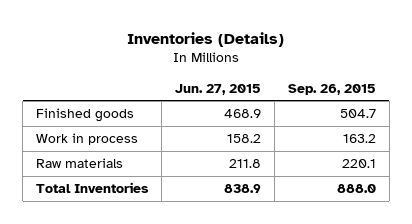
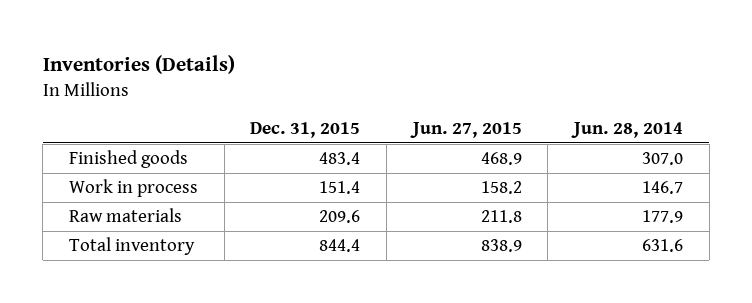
- | Jun. 27, 2015 | Sep. 26, 2015
+ | Dec. 31, 2015 | Jun. 27, 2015 | Jun. 28, 2014
- Total Inventories | 838.9 | 888.0
+ Total inventory | 844.4 | 838.9 | 631.6

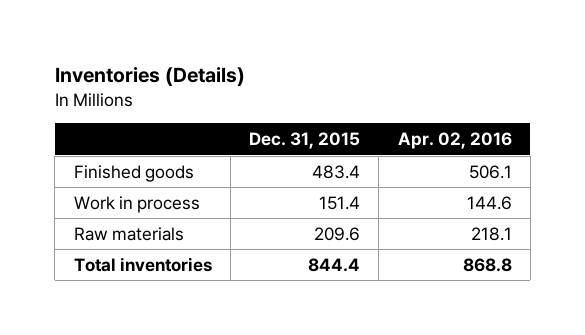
- | Dec. 31, 2015 | Jun. 27, 2015 | Jun. 28, 2014
+ | Dec. 31, 2015 | Apr. 02, 2016
- Total inventory | 844.4 | 838.9 | 631.6
+ Total inventories | 844.4 | 868.8

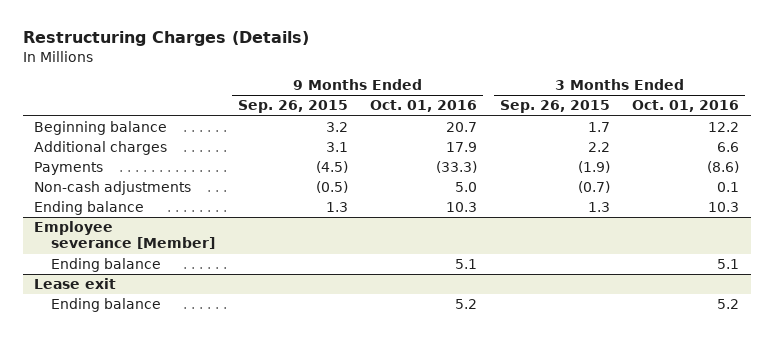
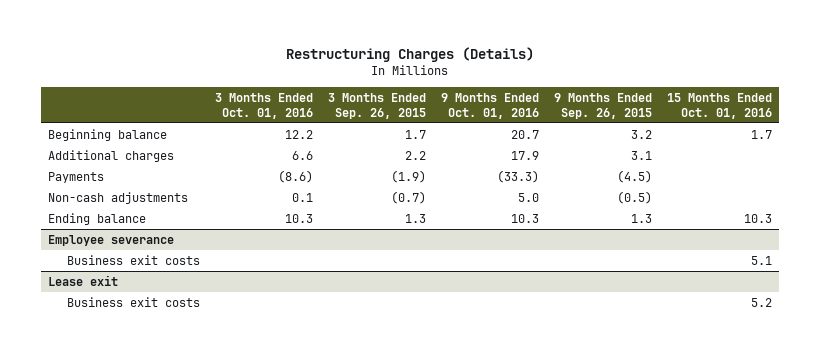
- | 9 Months Ended Sep. 26, 2015 | 9 Months Ended Oct. 01, 2016 | 3 Months Ended Sep. 26, 2015 | 3 Months Ended Oct. 01, 2016
+ | 3 Months Ended Oct. 01, 2016 | 3 Months Ended Sep. 26, 2015 | 9 Months Ended Oct. 01, 2016 | 9 Months Ended Sep. 26, 2015 | 15 Months Ended Oct. 01, 2016
- Employee severance [Member]
- Ending balance | | 5.1 | | 5.1
+ Employee severance
+ Business exit costs | | | | | 5.1
@ Lease exit
- Ending balance | | 5.2 | | 5.2
+ Business exit costs | | | | | 5.2

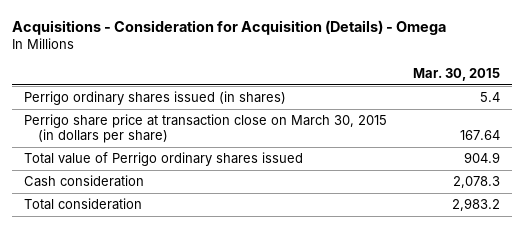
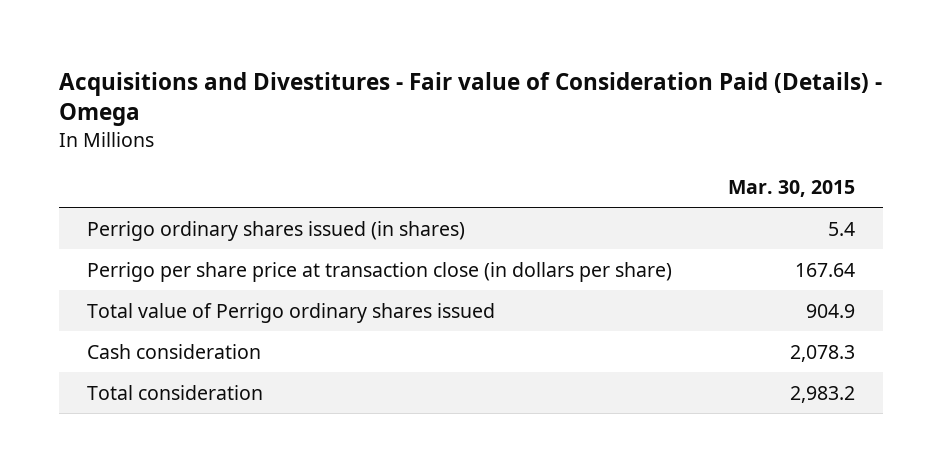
- Acquisitions - Consideration for Acquisition (Details) - Omega
+ Acquisitions and Divestitures - Fair value of Consideration Paid (Details) - Omega
- Perrigo share price at transaction close on March 30, 2015 (in dollars per share) | 167.64
+ Perrigo per share price at transaction close (in dollars per share) | 167.64

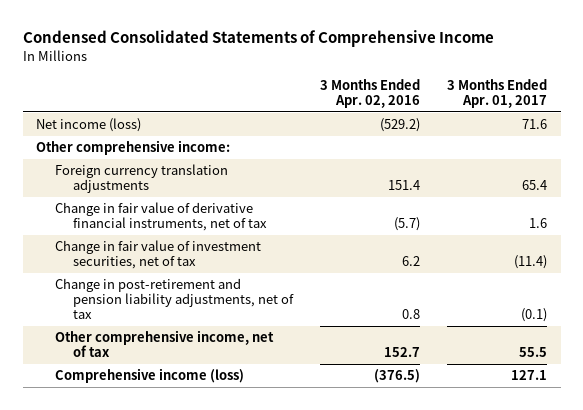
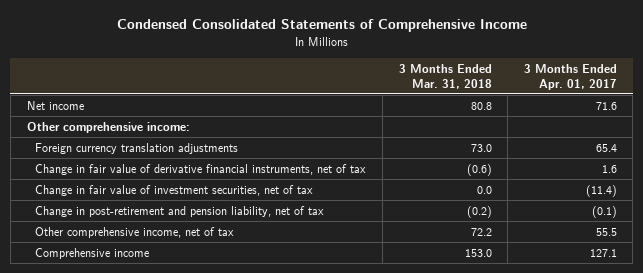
- | 3 Months Ended Apr. 02, 2016 | 3 Months Ended Apr. 01, 2017
+ | 3 Months Ended Mar. 31, 2018 | 3 Months Ended Apr. 01, 2017
- Net income (loss) | (529.2) | 71.6
+ Net income | 80.8 | 71.6
- Change in post-retirement and pension liability adjustments, net of tax | 0.8 | (0.1)
+ Change in post-retirement and pension liability, net of tax | (0.2) | (0.1)
- Comprehensive income (loss) | (376.5) | 127.1
+ Comprehensive income | 153.0 | 127.1

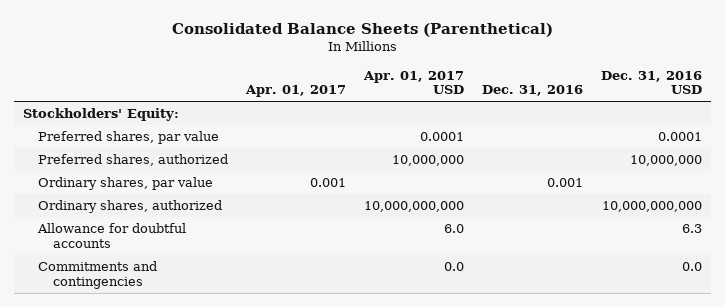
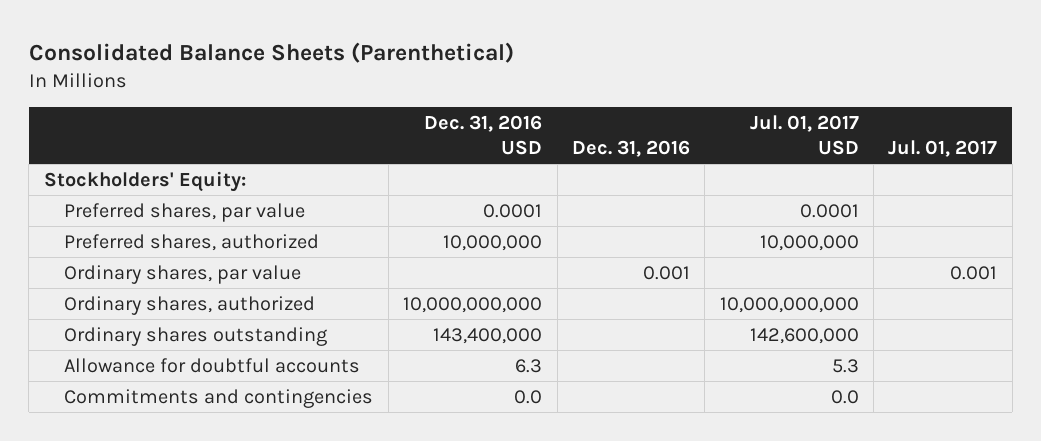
- | Apr. 01, 2017 | Apr. 01, 2017 USD | Dec. 31, 2016 | Dec. 31, 2016 USD
+ | Dec. 31, 2016 USD | Dec. 31, 2016 | Jul. 01, 2017 USD | Jul. 01, 2017
+ Ordinary shares outstanding | 143,400,000 | | 142,600,000 |

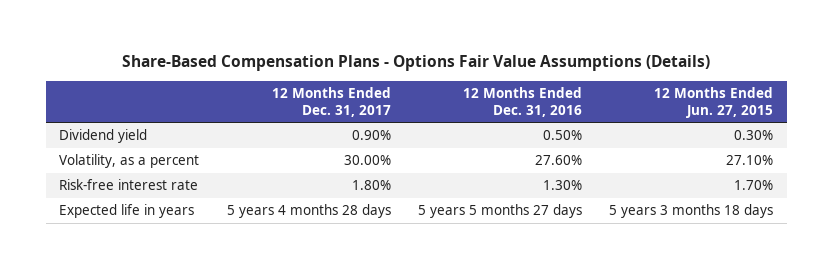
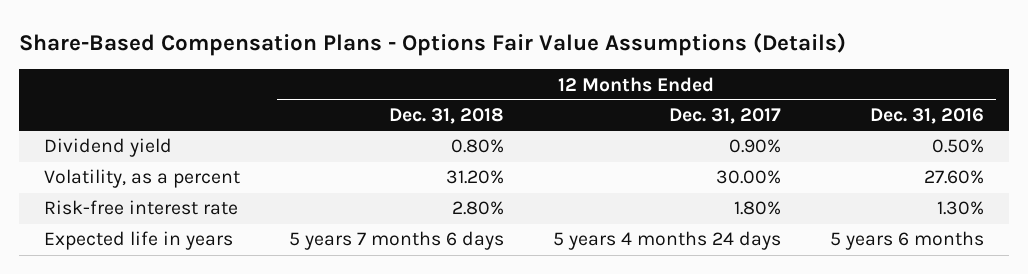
- | 12 Months Ended Dec. 31, 2017 | 12 Months Ended Dec. 31, 2016 | 12 Months Ended Jun. 27, 2015
+ | 12 Months Ended Dec. 31, 2018 | 12 Months Ended Dec. 31, 2017 | 12 Months Ended Dec. 31, 2016
- Expected life in years | 5 years 4 months 28 days | 5 years 5 months 27 days | 5 years 3 months 18 days
+ Expected life in years | 5 years 7 months 6 days | 5 years 4 months 24 days | 5 years 6 months

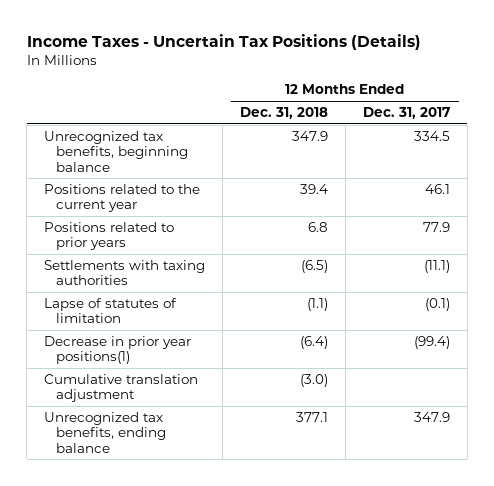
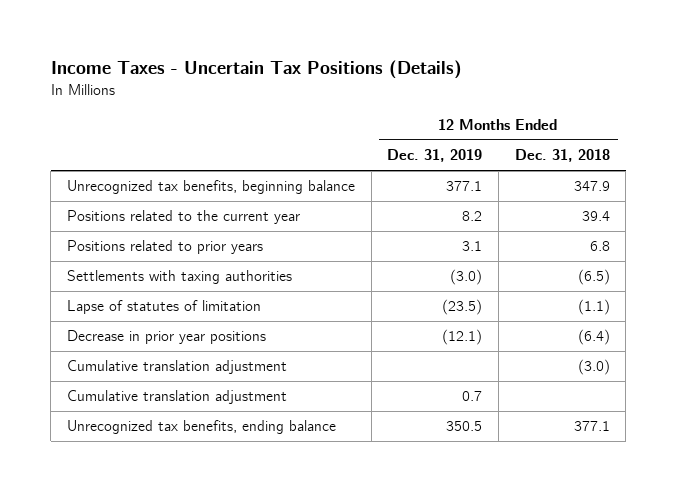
- | 12 Months Ended Dec. 31, 2018 | 12 Months Ended Dec. 31, 2017
+ | 12 Months Ended Dec. 31, 2019 | 12 Months Ended Dec. 31, 2018
- Decrease in prior year positions(1) | (6.4) | (99.4)
+ Decrease in prior year positions | (12.1) | (6.4)
+ Cumulative translation adjustment | 0.7 |

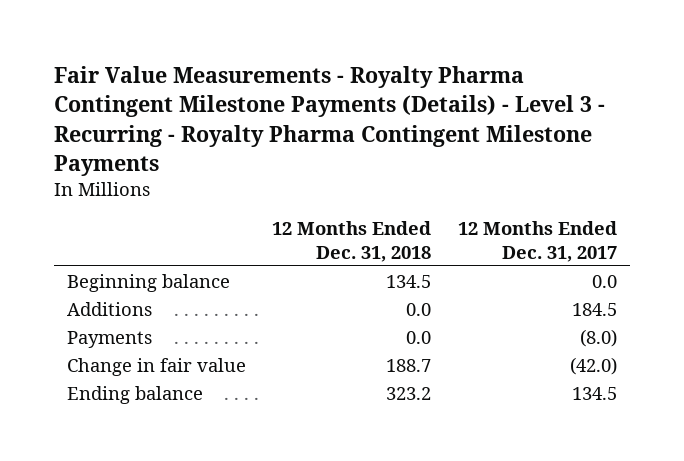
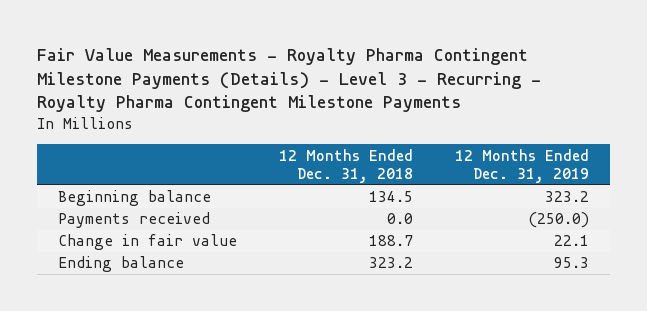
- | 12 Months Ended Dec. 31, 2018 | 12 Months Ended Dec. 31, 2017
+ | 12 Months Ended Dec. 31, 2018 | 12 Months Ended Dec. 31, 2019
- Additions | 0.0 | 184.5
- Payments | 0.0 | (8.0)
+ Payments received | 0.0 | (250.0)

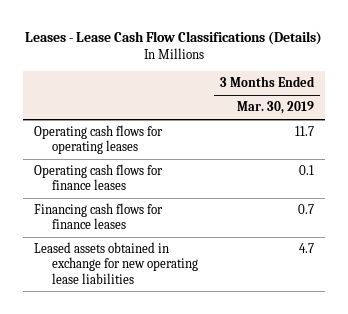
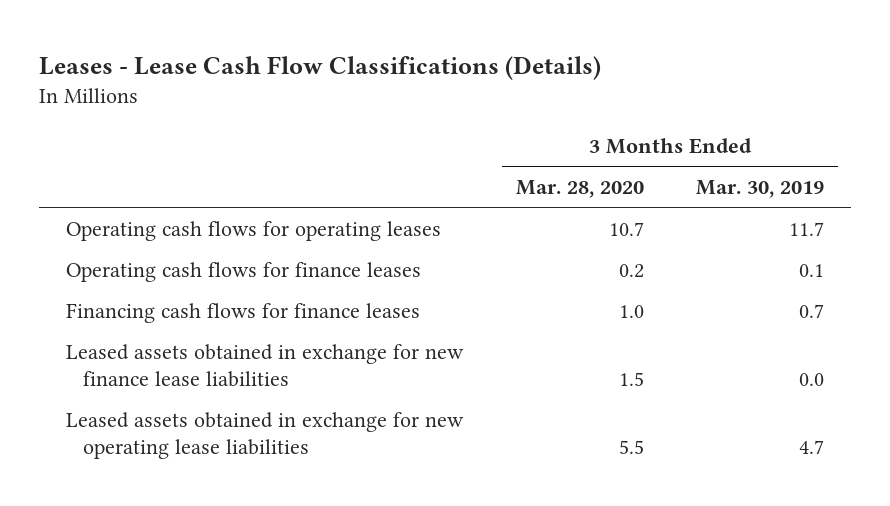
- | 3 Months Ended Mar. 30, 2019
+ | 3 Months Ended Mar. 28, 2020 | 3 Months Ended Mar. 30, 2019
+ Leased assets obtained in exchange for new finance lease liabilities | 1.5 | 0.0

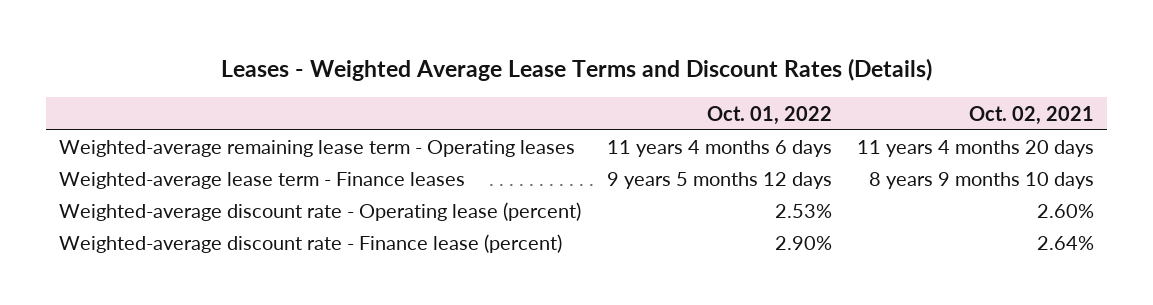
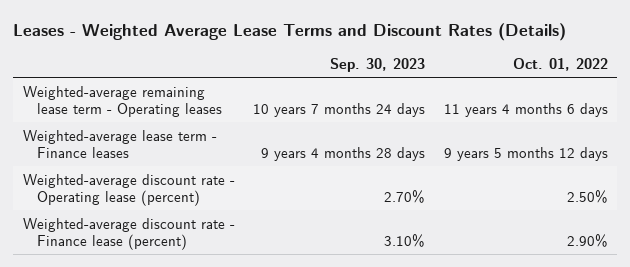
- | Oct. 01, 2022 | Oct. 02, 2021
+ | Sep. 30, 2023 | Oct. 01, 2022
- Weighted-average discount rate - Operating lease (percent) | 2.53% | 2.60%
+ Weighted-average discount rate - Operating lease (percent) | 2.70% | 2.50%

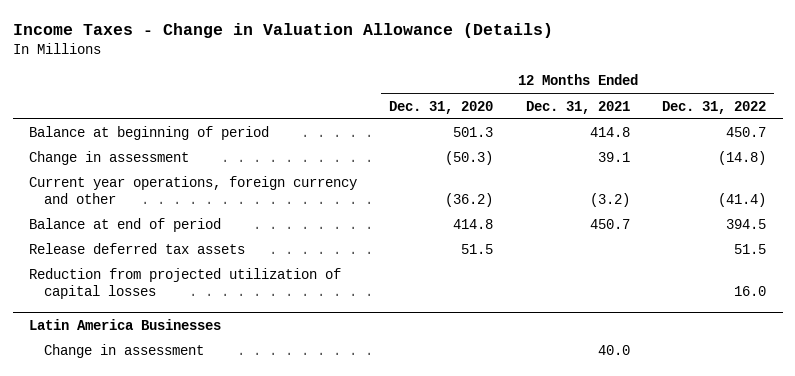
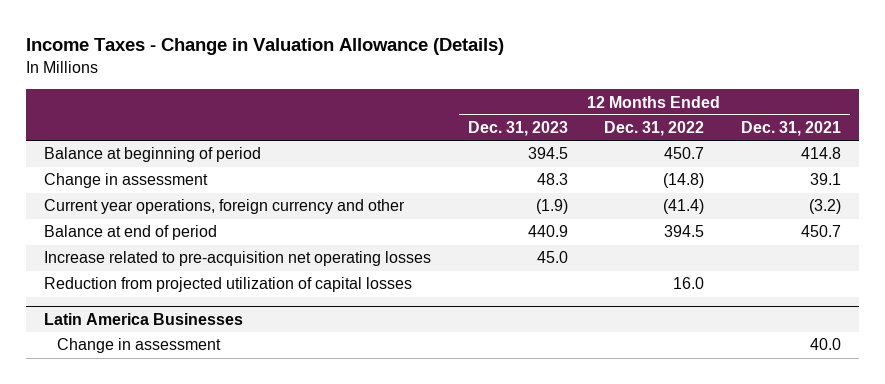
- | 12 Months Ended Dec. 31, 2020 | 12 Months Ended Dec. 31, 2021 | 12 Months Ended Dec. 31, 2022
+ | 12 Months Ended Dec. 31, 2023 | 12 Months Ended Dec. 31, 2022 | 12 Months Ended Dec. 31, 2021
- Release deferred tax assets | 51.5 | | 51.5
+ Increase related to pre-acquisition net operating losses | 45.0 | |

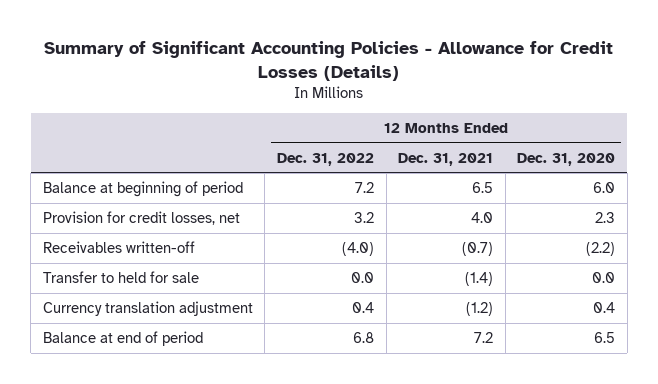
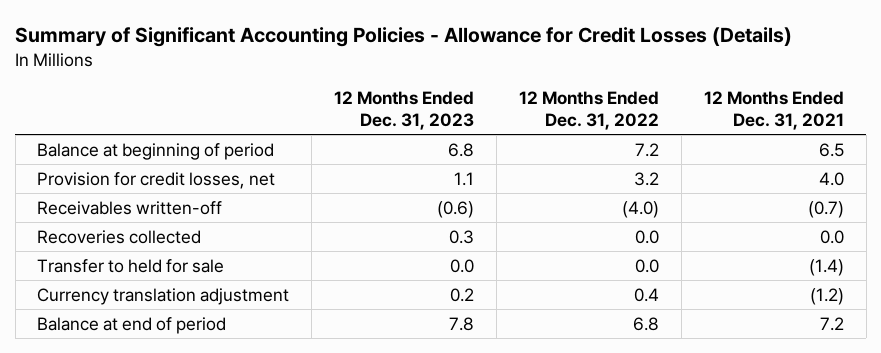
- | 12 Months Ended Dec. 31, 2022 | 12 Months Ended Dec. 31, 2021 | 12 Months Ended Dec. 31, 2020
+ | 12 Months Ended Dec. 31, 2023 | 12 Months Ended Dec. 31, 2022 | 12 Months Ended Dec. 31, 2021
+ Recoveries collected | 0.3 | 0.0 | 0.0

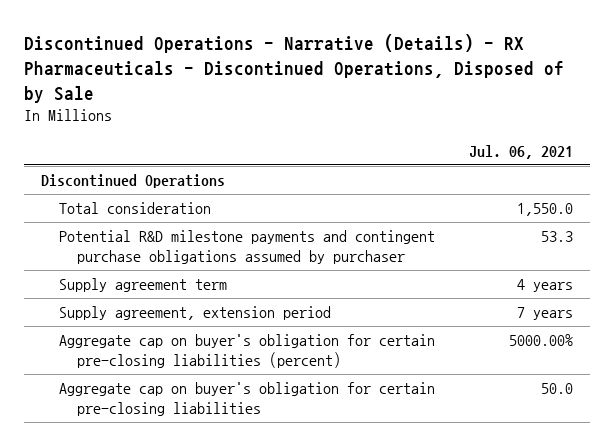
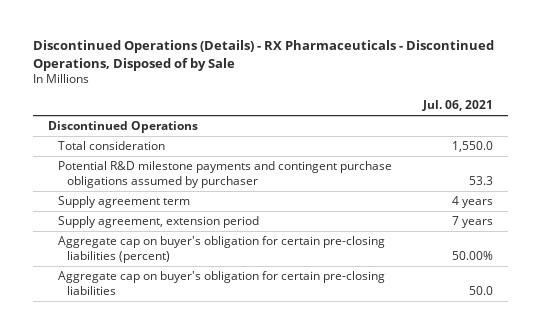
- Discontinued Operations - Narrative (Details) - RX Pharmaceuticals - Discontinued Operations, Disposed of by Sale
+ Discontinued Operations (Details) - RX Pharmaceuticals - Discontinued Operations, Disposed of by Sale
- Aggregate cap on buyer's obligation for certain pre-closing liabilities (percent) | 5000.00%
+ Aggregate cap on buyer's obligation for certain pre-closing liabilities (percent) | 50.00%

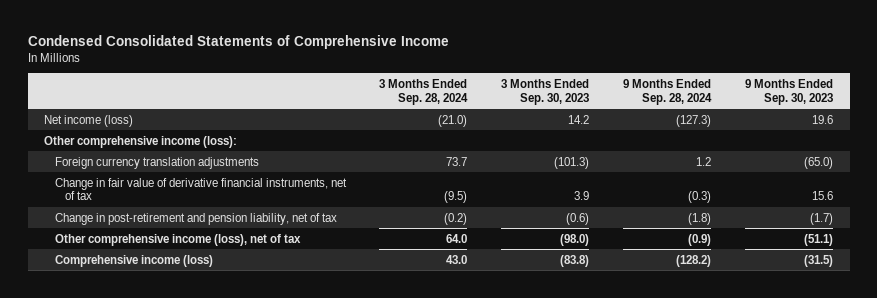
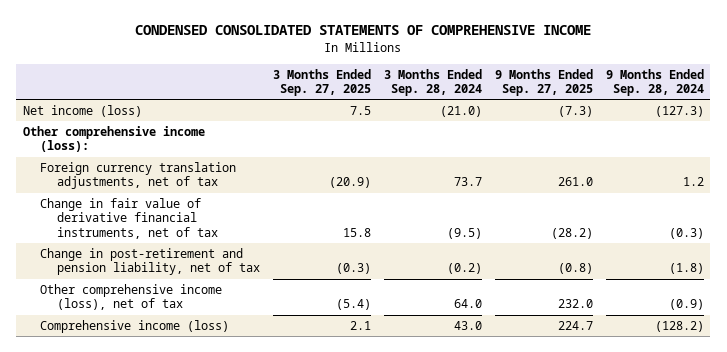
- Condensed Consolidated Statements of Comprehensive Income
+ CONDENSED CONSOLIDATED STATEMENTS OF COMPREHENSIVE INCOME
- | 3 Months Ended Sep. 28, 2024 | 3 Months Ended Sep. 30, 2023 | 9 Months Ended Sep. 28, 2024 | 9 Months Ended Sep. 30, 2023
+ | 3 Months Ended Sep. 27, 2025 | 3 Months Ended Sep. 28, 2024 | 9 Months Ended Sep. 27, 2025 | 9 Months Ended Sep. 28, 2024
- Foreign currency translation adjustments | 73.7 | (101.3) | 1.2 | (65.0)
+ Foreign currency translation adjustments, net of tax | (20.9) | 73.7 | 261.0 | 1.2

